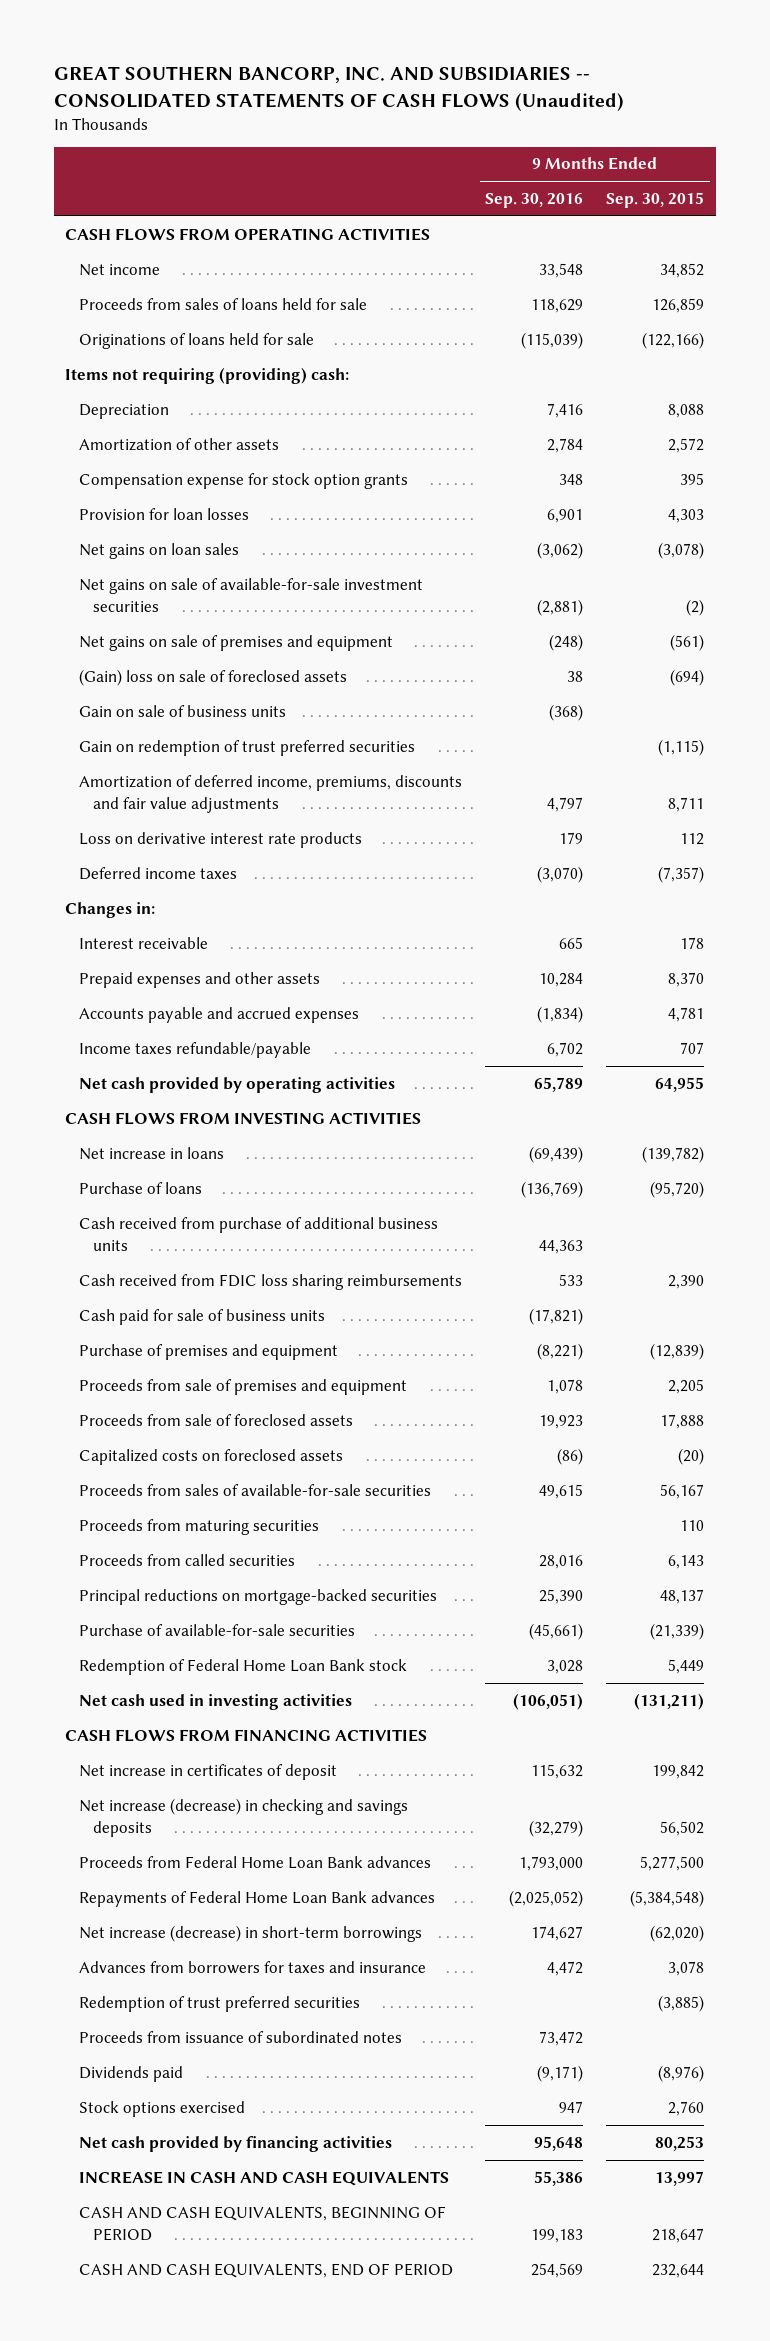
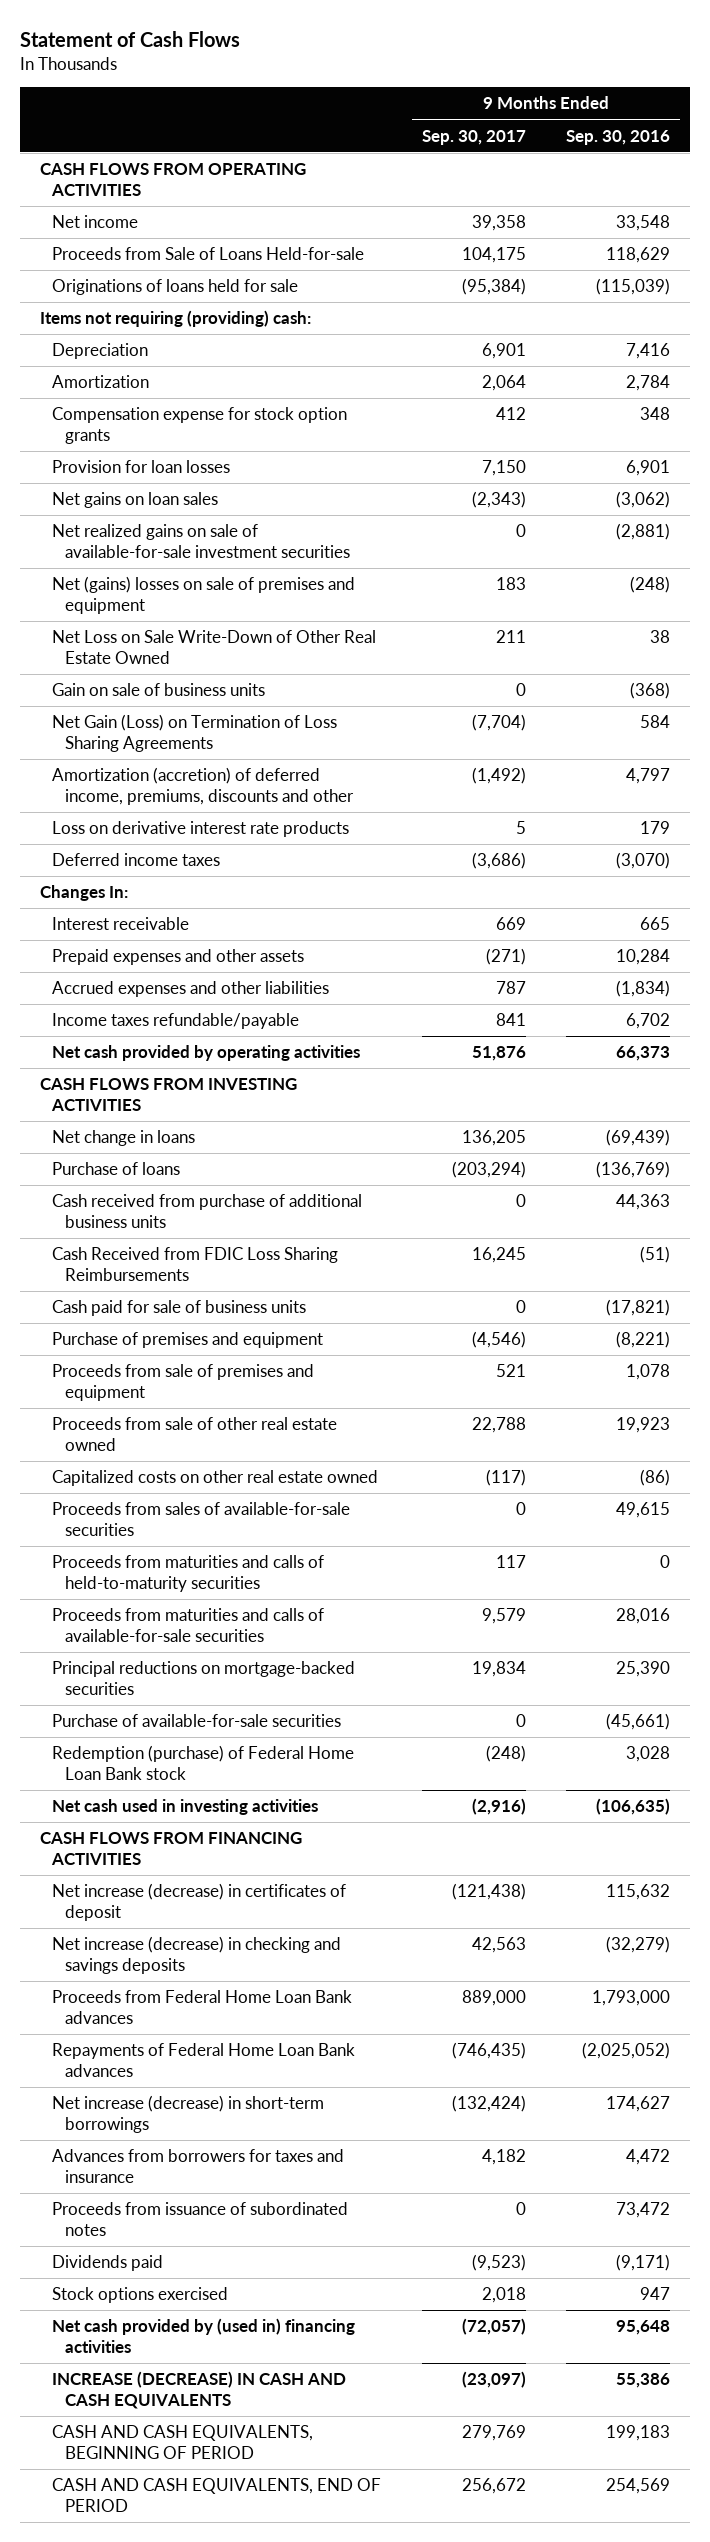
- GREAT SOUTHERN BANCORP, INC. AND SUBSIDIARIES -- CONSOLIDATED STATEMENTS OF CASH FLOWS (Unaudited)
+ Statement of Cash Flows
- | 9 Months Ended Sep. 30, 2016 | 9 Months Ended Sep. 30, 2015
+ | 9 Months Ended Sep. 30, 2017 | 9 Months Ended Sep. 30, 2016
- Proceeds from sales of loans held for sale | 118,629 | 126,859
+ Proceeds from Sale of Loans Held-for-sale | 104,175 | 118,629
- Amortization of other assets | 2,784 | 2,572
+ Amortization | 2,064 | 2,784
- Net gains on sale of available-for-sale investment securities | (2,881) | (2)
- Net gains on sale of premises and equipment | (248) | (561)
- (Gain) loss on sale of foreclosed assets | 38 | (694)
+ Net realized gains on sale of available-for-sale investment securities | 0 | (2,881)
+ Net (gains) losses on sale of premises and equipment | 183 | (248)
+ Net Loss on Sale Write-Down of Other Real Estate Owned | 211 | 38
- Gain on redemption of trust preferred securities | | (1,115)
- Amortization of deferred income, premiums, discounts and fair value adjustments | 4,797 | 8,711
+ Net Gain (Loss) on Termination of Loss Sharing Agreements | (7,704) | 584
+ Amortization (accretion) of deferred income, premiums, discounts and other | (1,492) | 4,797
- Changes in:
+ Changes In:
- Accounts payable and accrued expenses | (1,834) | 4,781
+ Accrued expenses and other liabilities | 787 | (1,834)
- Net cash provided by operating activities | 65,789 | 64,955
+ Net cash provided by operating activities | 51,876 | 66,373
- Net increase in loans | (69,439) | (139,782)
+ Net change in loans | 136,205 | (69,439)
- Cash received from FDIC loss sharing reimbursements | 533 | 2,390
+ Cash Received from FDIC Loss Sharing Reimbursements | 16,245 | (51)
- Proceeds from sale of foreclosed assets | 19,923 | 17,888
- Capitalized costs on foreclosed assets | (86) | (20)
+ Proceeds from sale of other real estate owned | 22,788 | 19,923
+ Capitalized costs on other real estate owned | (117) | (86)
- Proceeds from maturing securities | | 110
- Proceeds from called securities | 28,016 | 6,143
+ Proceeds from maturities and calls of held-to-maturity securities | 117 | 0
+ Proceeds from maturities and calls of available-for-sale securities | 9,579 | 28,016
- Redemption of Federal Home Loan Bank stock | 3,028 | 5,449
- Net cash used in investing activities | (106,051) | (131,211)
+ Redemption (purchase) of Federal Home Loan Bank stock | (248) | 3,028
+ Net cash used in investing activities | (2,916) | (106,635)
- Net increase in certificates of deposit | 115,632 | 199,842
+ Net increase (decrease) in certificates of deposit | (121,438) | 115,632
- Redemption of trust preferred securities | | (3,885)
- Net cash provided by financing activities | 95,648 | 80,253
- INCREASE IN CASH AND CASH EQUIVALENTS | 55,386 | 13,997
+ Net cash provided by (used in) financing activities | (72,057) | 95,648
+ INCREASE (DECREASE) IN CASH AND CASH EQUIVALENTS | (23,097) | 55,386

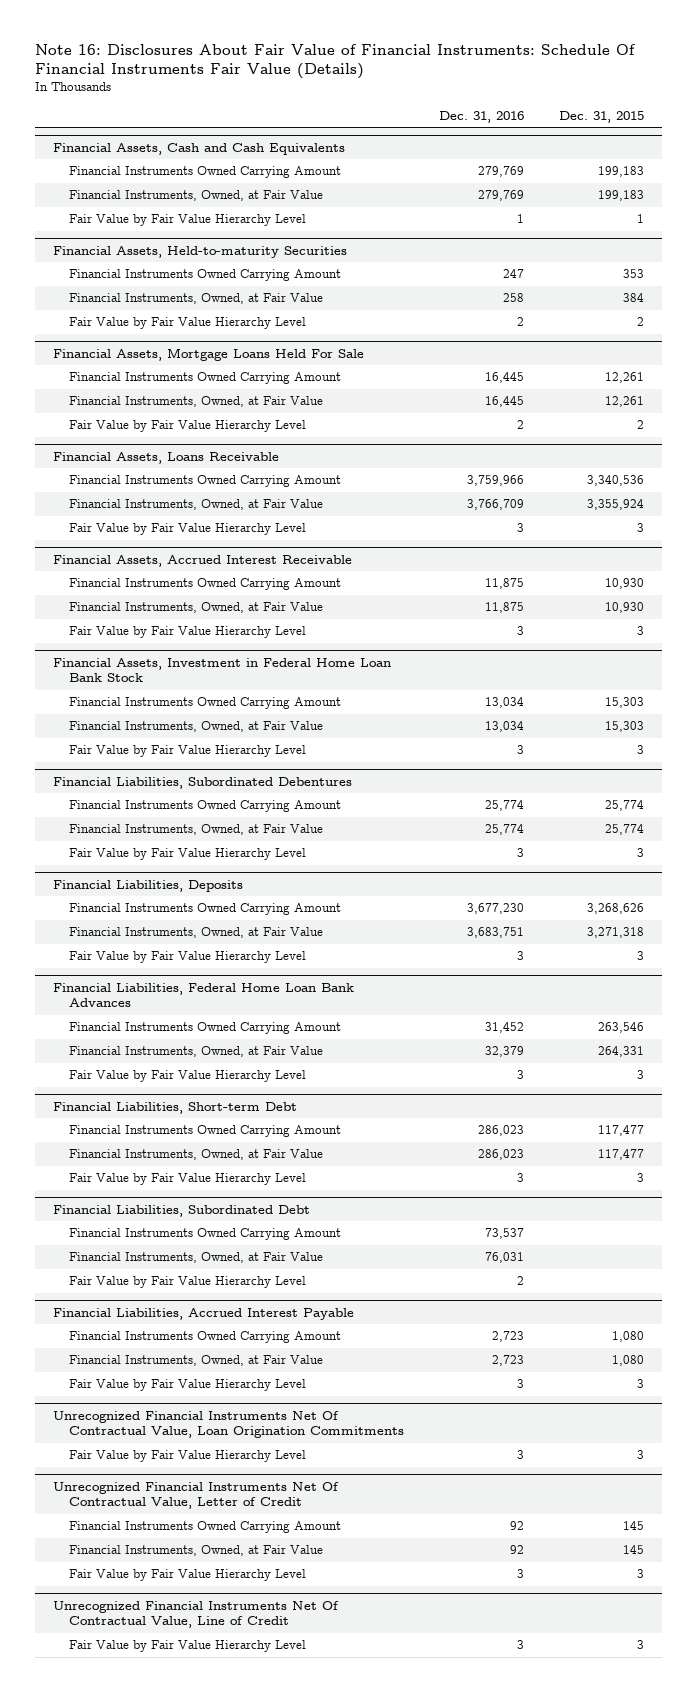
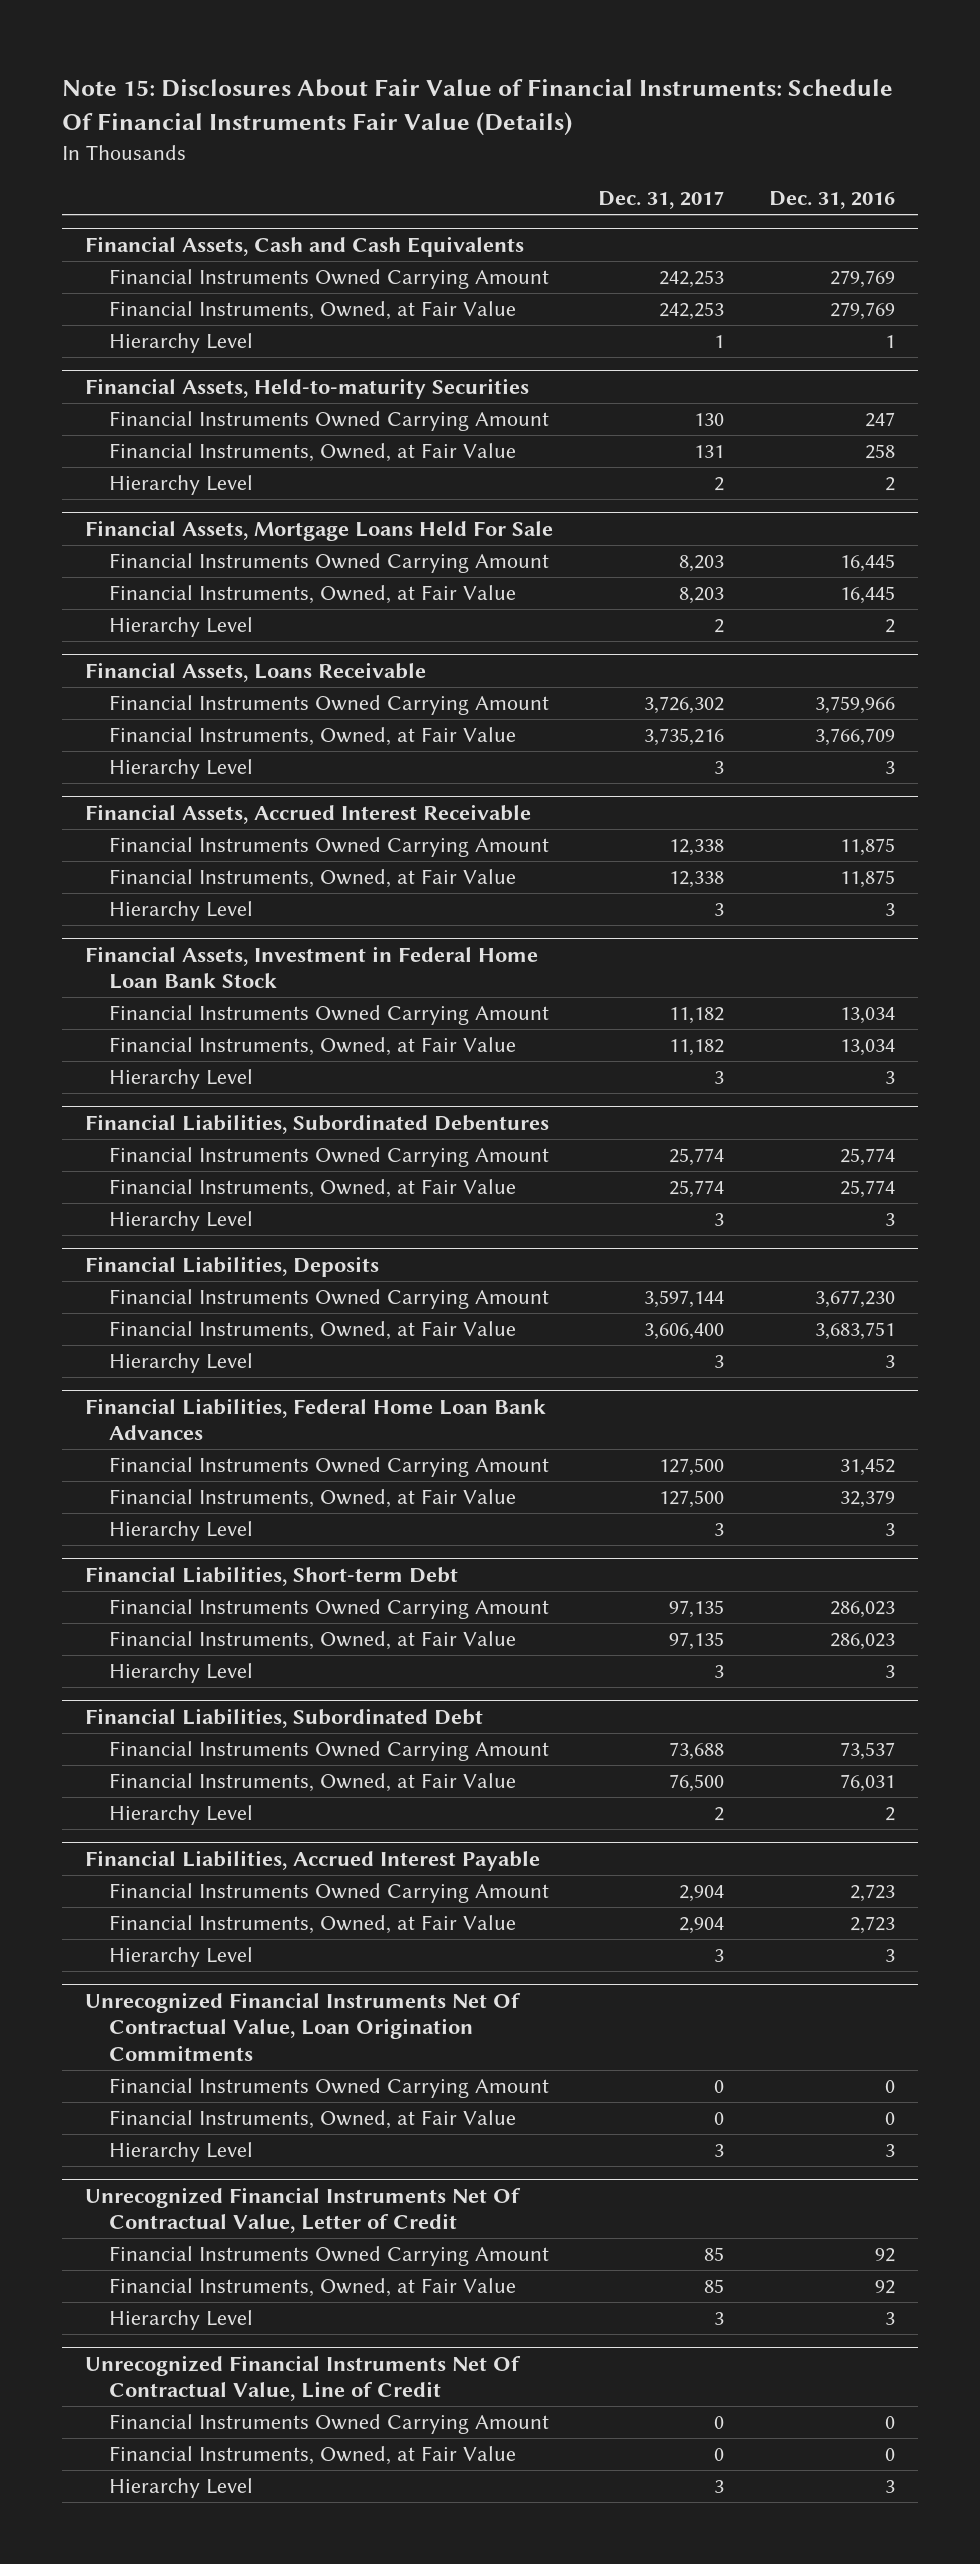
- Note 16: Disclosures About Fair Value of Financial Instruments: Schedule Of Financial Instruments Fair Value (Details)
+ Note 15: Disclosures About Fair Value of Financial Instruments: Schedule Of Financial Instruments Fair Value (Details)
- | Dec. 31, 2016 | Dec. 31, 2015
+ | Dec. 31, 2017 | Dec. 31, 2016
@ Financial Assets, Cash and Cash Equivalents
- Fair Value by Fair Value Hierarchy Level | 1 | 1
+ Hierarchy Level | 1 | 1
@ Financial Assets, Held-to-maturity Securities
- Fair Value by Fair Value Hierarchy Level | 2 | 2
+ Hierarchy Level | 2 | 2
@ Financial Assets, Mortgage Loans Held For Sale
- Fair Value by Fair Value Hierarchy Level | 2 | 2
+ Hierarchy Level | 2 | 2
@ Financial Assets, Loans Receivable
- Fair Value by Fair Value Hierarchy Level | 3 | 3
+ Hierarchy Level | 3 | 3
@ Financial Assets, Accrued Interest Receivable
- Fair Value by Fair Value Hierarchy Level | 3 | 3
+ Hierarchy Level | 3 | 3
@ Financial Assets, Investment in Federal Home Loan Bank Stock
- Fair Value by Fair Value Hierarchy Level | 3 | 3
+ Hierarchy Level | 3 | 3
@ Financial Liabilities, Subordinated Debentures
- Fair Value by Fair Value Hierarchy Level | 3 | 3
+ Hierarchy Level | 3 | 3
@ Financial Liabilities, Deposits
- Fair Value by Fair Value Hierarchy Level | 3 | 3
+ Hierarchy Level | 3 | 3
@ Financial Liabilities, Federal Home Loan Bank Advances
- Fair Value by Fair Value Hierarchy Level | 3 | 3
+ Hierarchy Level | 3 | 3
@ Financial Liabilities, Short-term Debt
- Fair Value by Fair Value Hierarchy Level | 3 | 3
+ Hierarchy Level | 3 | 3
@ Financial Liabilities, Subordinated Debt
- Fair Value by Fair Value Hierarchy Level | 2 |
+ Hierarchy Level | 2 | 2
@ Financial Liabilities, Accrued Interest Payable
- Fair Value by Fair Value Hierarchy Level | 3 | 3
+ Hierarchy Level | 3 | 3
@ Unrecognized Financial Instruments Net Of Contractual Value, Loan Origination Commitments
- Fair Value by Fair Value Hierarchy Level | 3 | 3
+ Financial Instruments Owned Carrying Amount | 0 | 0
+ Financial Instruments, Owned, at Fair Value | 0 | 0
+ Hierarchy Level | 3 | 3
@ Unrecognized Financial Instruments Net Of Contractual Value, Letter of Credit
- Fair Value by Fair Value Hierarchy Level | 3 | 3
+ Hierarchy Level | 3 | 3
@ Unrecognized Financial Instruments Net Of Contractual Value, Line of Credit
- Fair Value by Fair Value Hierarchy Level | 3 | 3
+ Financial Instruments Owned Carrying Amount | 0 | 0
+ Financial Instruments, Owned, at Fair Value | 0 | 0
+ Hierarchy Level | 3 | 3

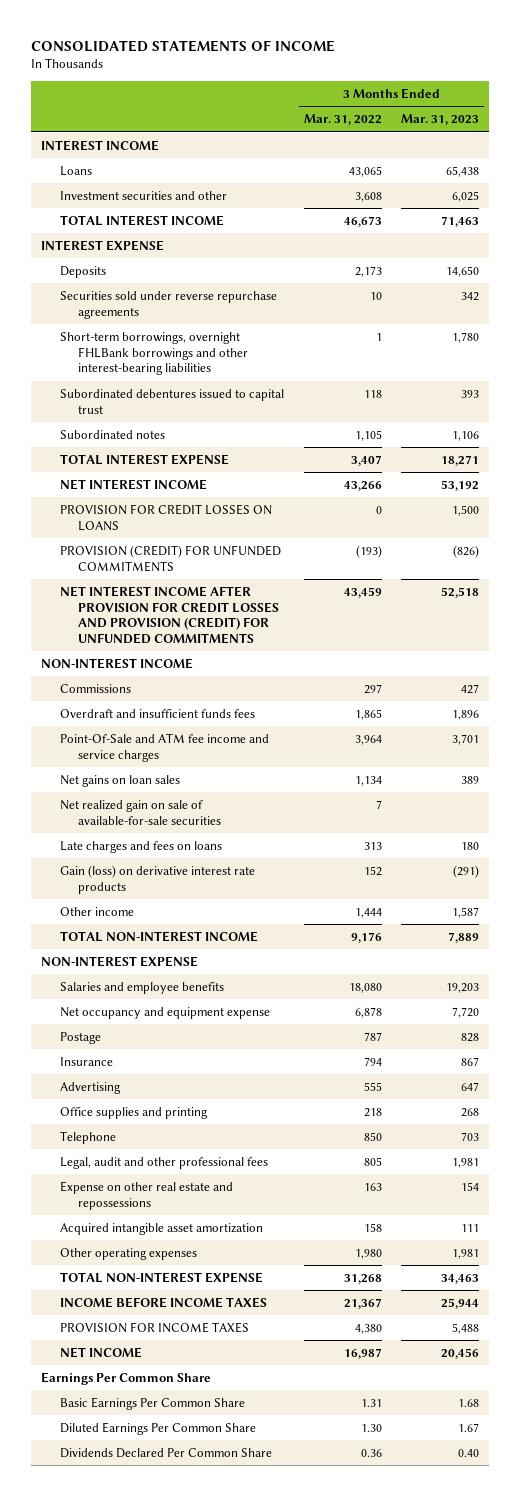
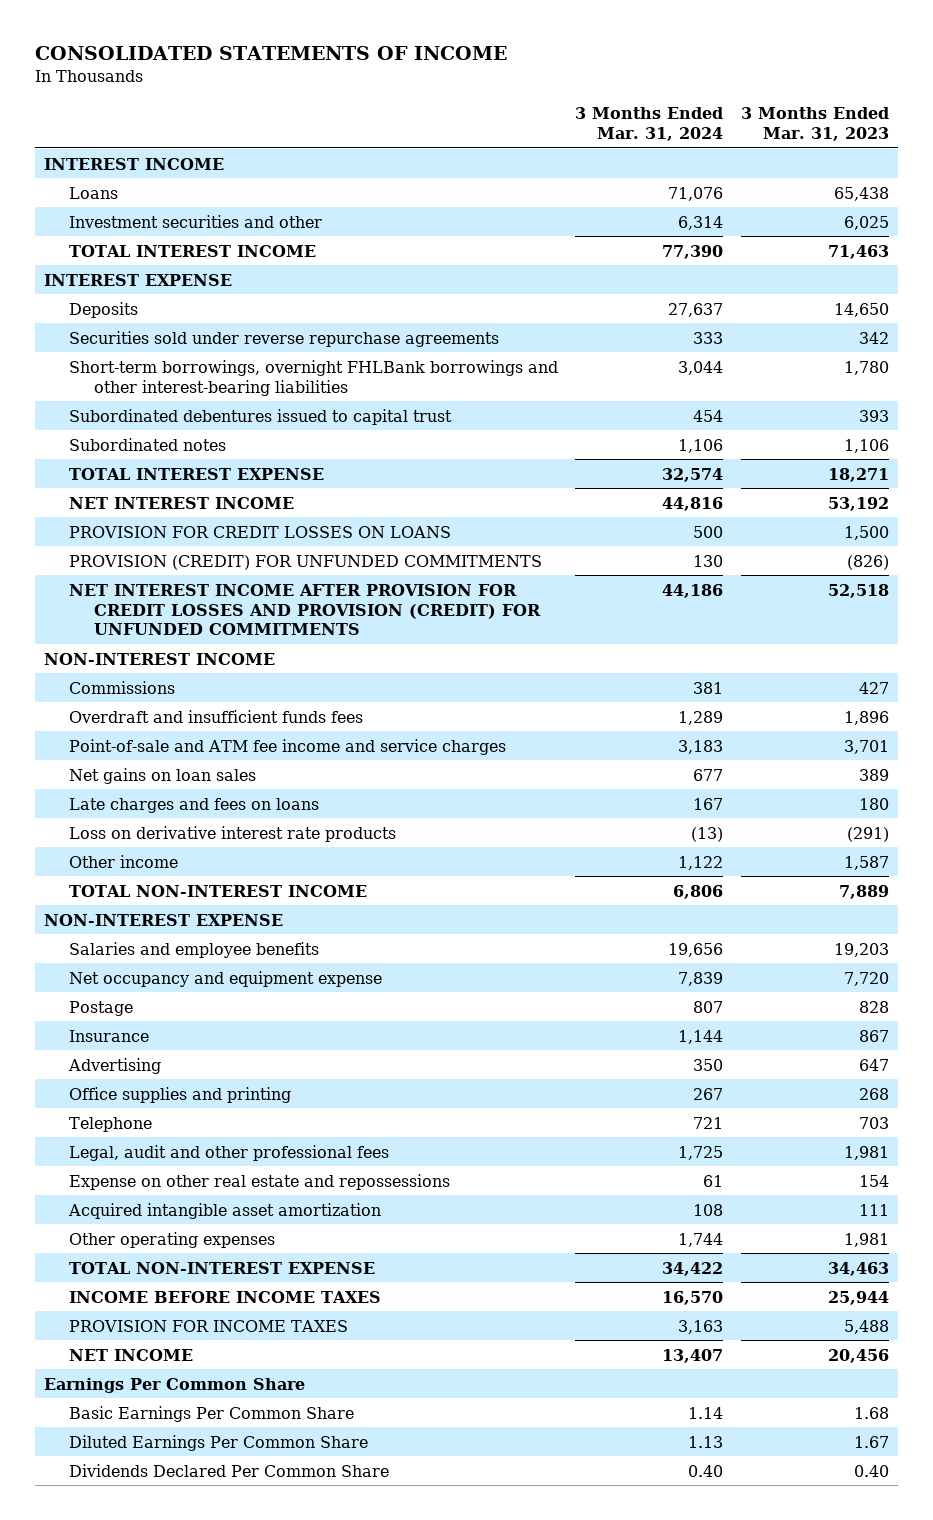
- | 3 Months Ended Mar. 31, 2022 | 3 Months Ended Mar. 31, 2023
+ | 3 Months Ended Mar. 31, 2024 | 3 Months Ended Mar. 31, 2023
- Point-Of-Sale and ATM fee income and service charges | 3,964 | 3,701
+ Point-of-sale and ATM fee income and service charges | 3,183 | 3,701
- Net realized gain on sale of available-for-sale securities | 7 |
- Gain (loss) on derivative interest rate products | 152 | (291)
+ Loss on derivative interest rate products | (13) | (291)

